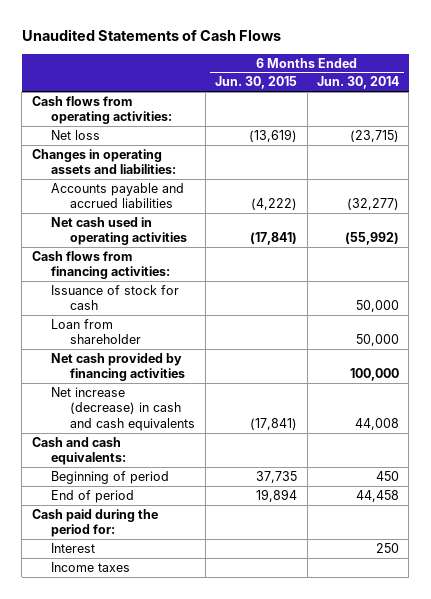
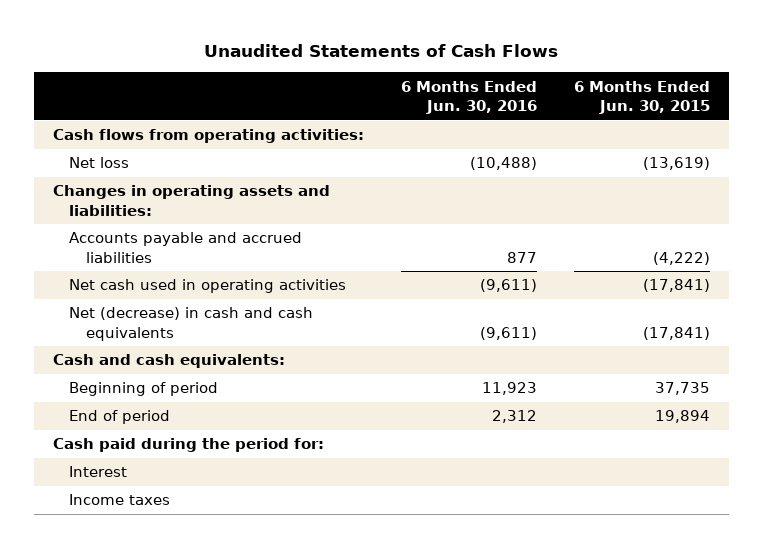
- | 6 Months Ended Jun. 30, 2015 | 6 Months Ended Jun. 30, 2014
+ | 6 Months Ended Jun. 30, 2016 | 6 Months Ended Jun. 30, 2015
- Cash flows from financing activities:
- Issuance of stock for cash | | 50,000
- Loan from shareholder | | 50,000
- Net cash provided by financing activities | | 100,000
- Net increase (decrease) in cash and cash equivalents | (17,841) | 44,008
+ Net (decrease) in cash and cash equivalents | (9,611) | (17,841)

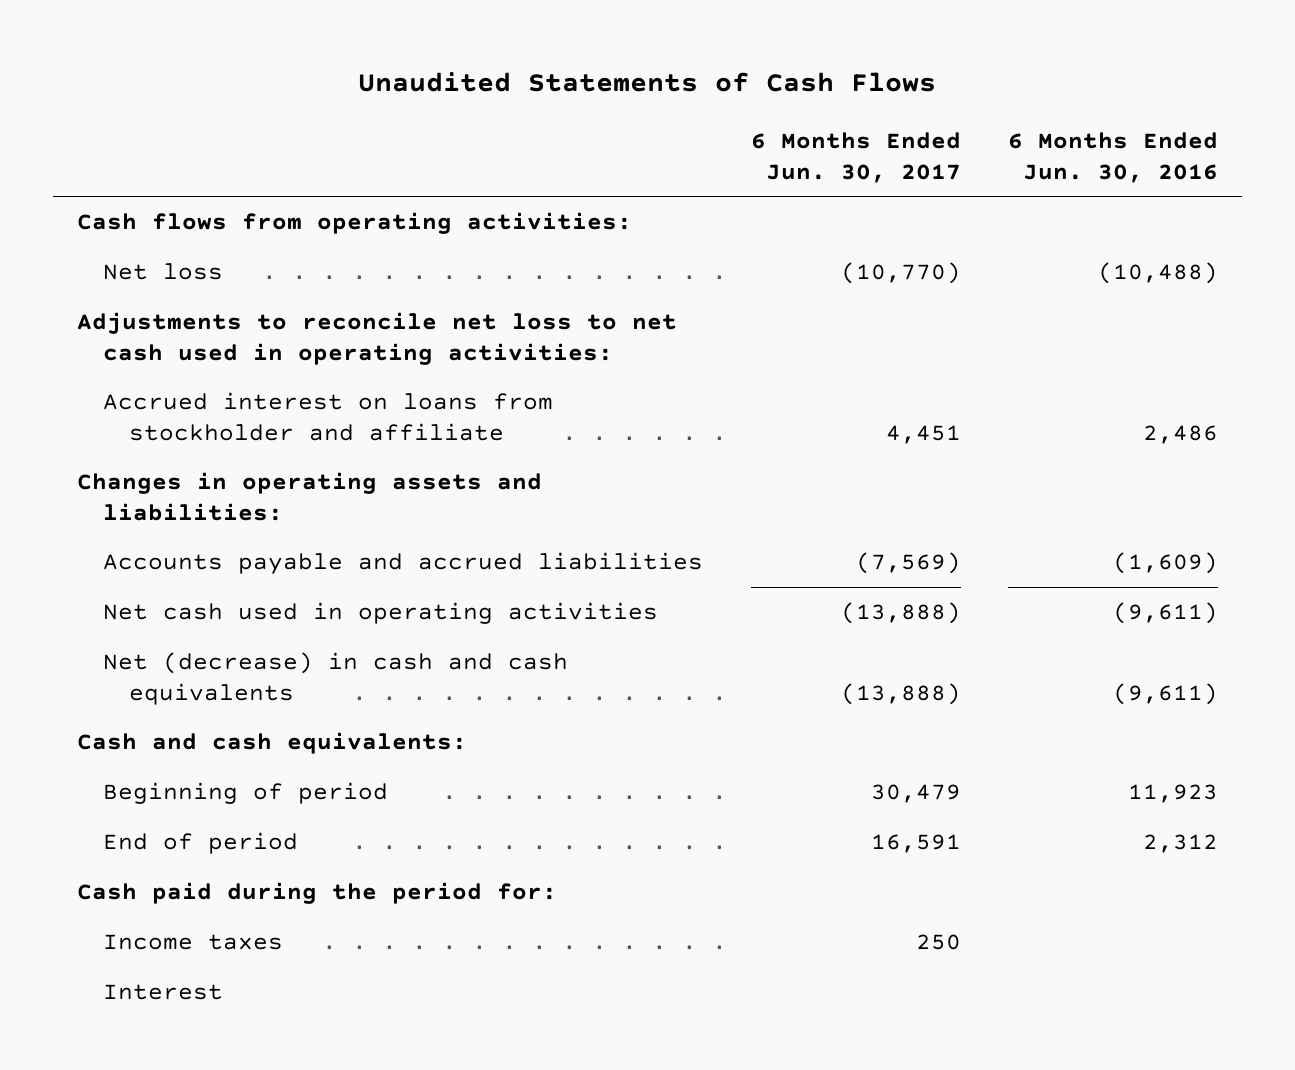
- | 6 Months Ended Jun. 30, 2016 | 6 Months Ended Jun. 30, 2015
+ | 6 Months Ended Jun. 30, 2017 | 6 Months Ended Jun. 30, 2016
+ Adjustments to reconcile net loss to net cash used in operating activities:
+ Accrued interest on loans from stockholder and affiliate | 4,451 | 2,486
- Accounts payable and accrued liabilities | 877 | (4,222)
+ Accounts payable and accrued liabilities | (7,569) | (1,609)
moved down: Interest

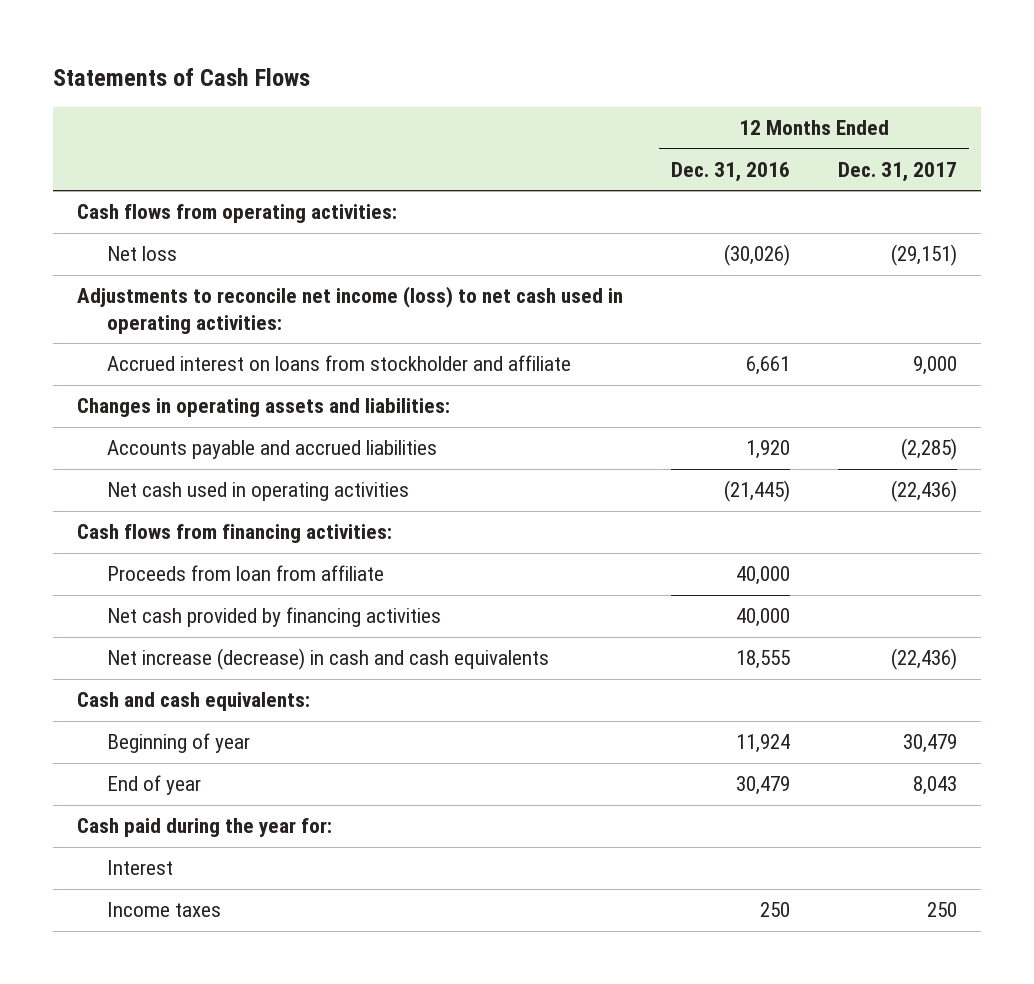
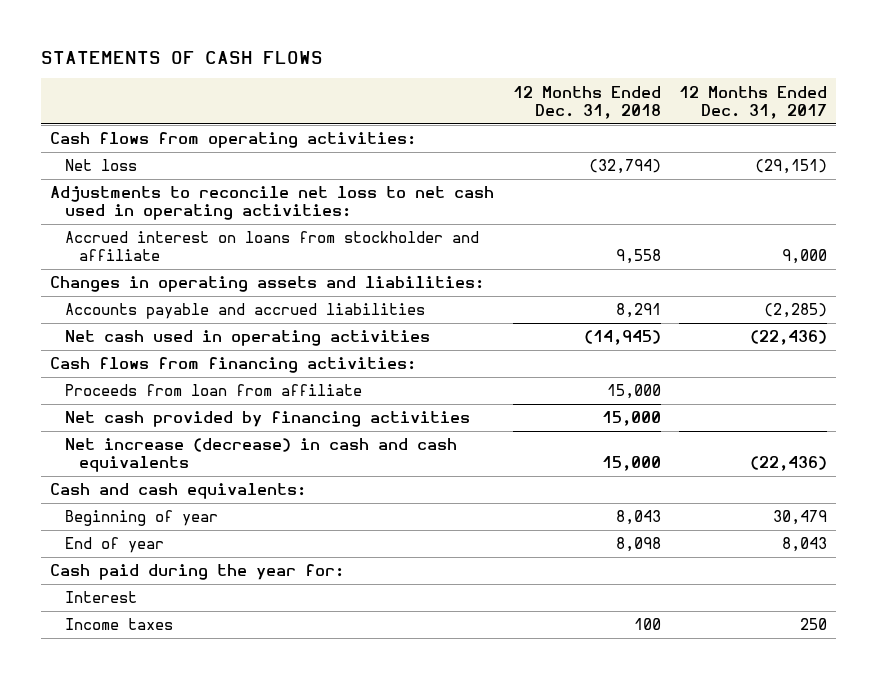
- Statements of Cash Flows
+ STATEMENTS OF CASH FLOWS
- | 12 Months Ended Dec. 31, 2016 | 12 Months Ended Dec. 31, 2017
+ | 12 Months Ended Dec. 31, 2018 | 12 Months Ended Dec. 31, 2017
- Adjustments to reconcile net income (loss) to net cash used in operating activities:
+ Adjustments to reconcile net loss to net cash used in operating activities:

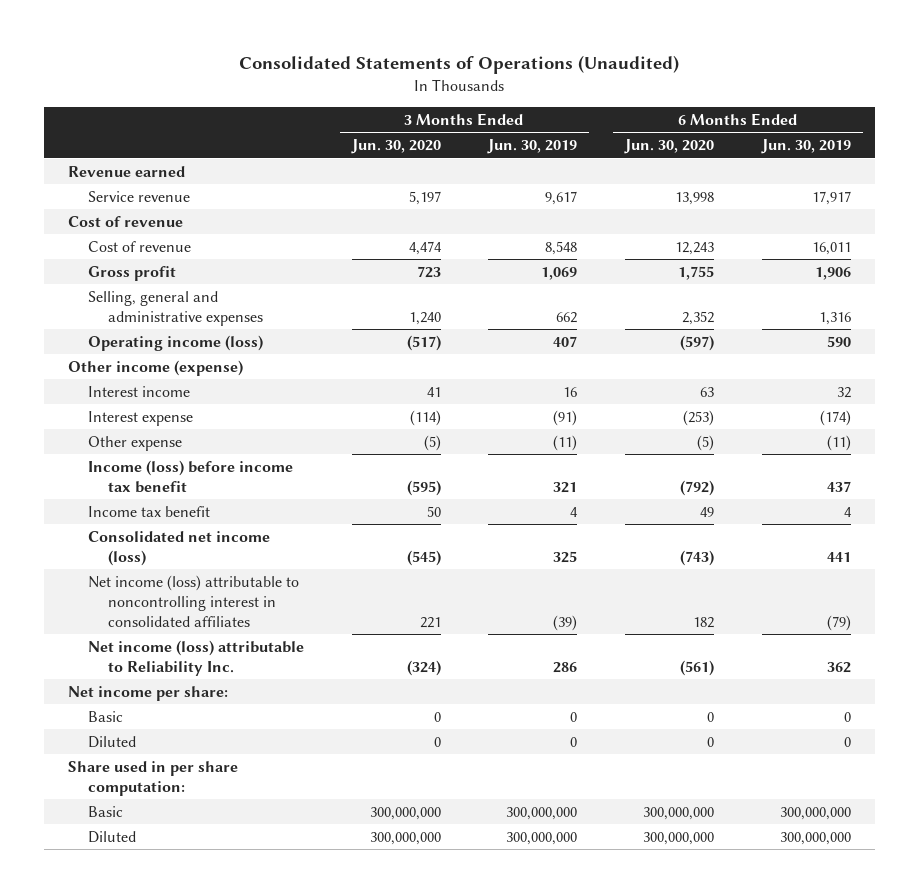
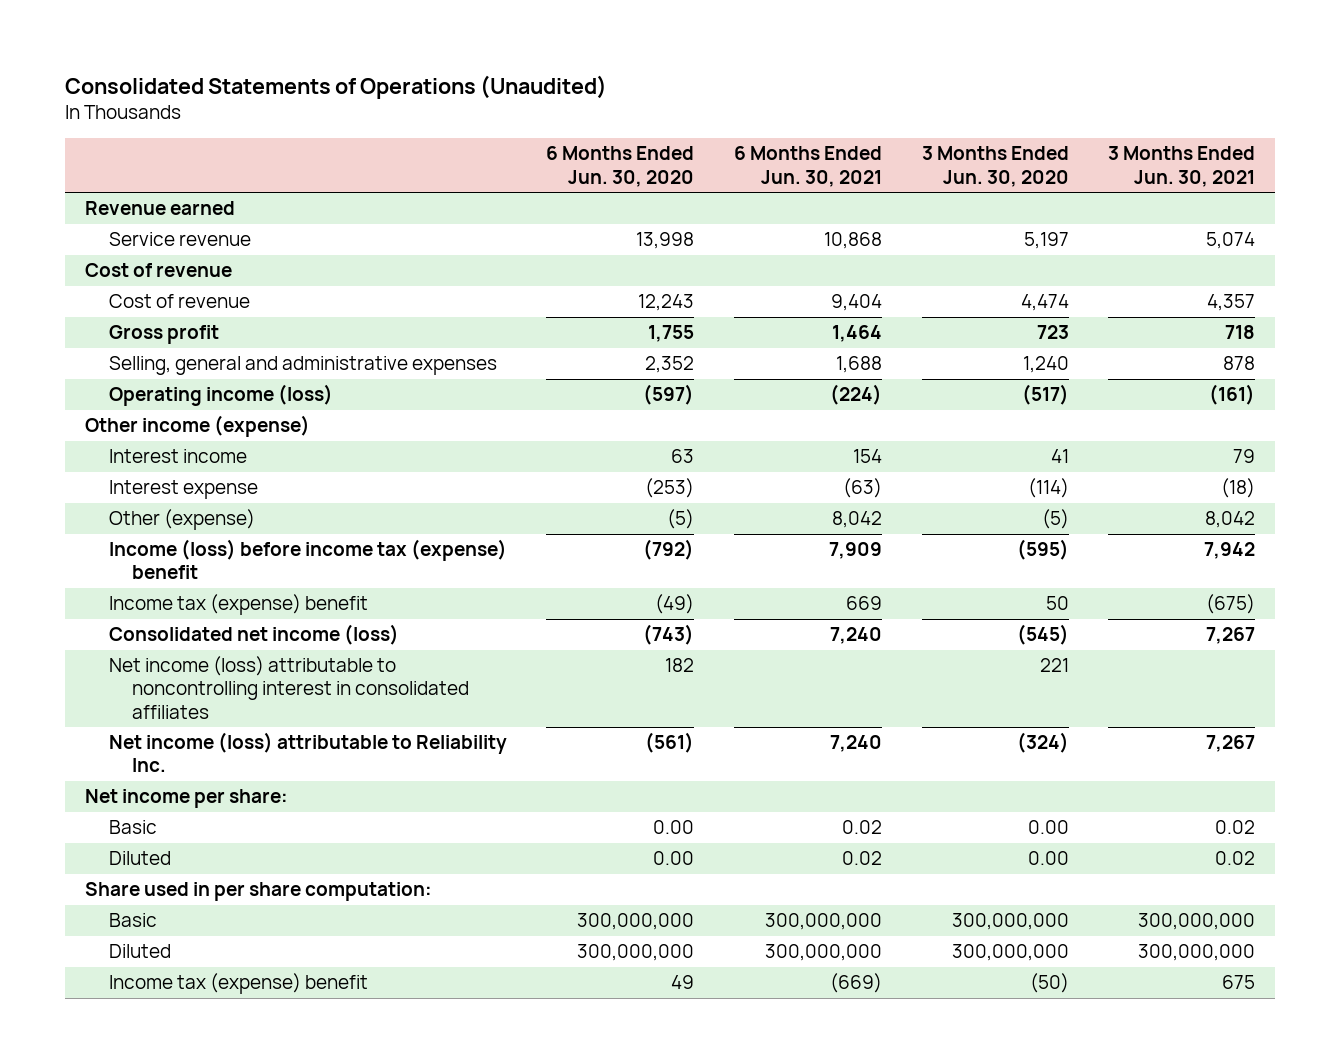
- | 3 Months Ended Jun. 30, 2020 | 3 Months Ended Jun. 30, 2019 | 6 Months Ended Jun. 30, 2020 | 6 Months Ended Jun. 30, 2019
+ | 6 Months Ended Jun. 30, 2020 | 6 Months Ended Jun. 30, 2021 | 3 Months Ended Jun. 30, 2020 | 3 Months Ended Jun. 30, 2021
- Other expense | (5) | (11) | (5) | (11)
- Income (loss) before income tax benefit | (595) | 321 | (792) | 437
- Income tax benefit | 50 | 4 | 49 | 4
+ Other (expense) | (5) | 8,042 | (5) | 8,042
+ Income (loss) before income tax (expense) benefit | (792) | 7,909 | (595) | 7,942
+ Income tax (expense) benefit | (49) | 669 | 50 | (675)
- Basic | 0 | 0 | 0 | 0
- Diluted | 0 | 0 | 0 | 0
+ Basic | 0.00 | 0.02 | 0.00 | 0.02
+ Diluted | 0.00 | 0.02 | 0.00 | 0.02
+ Income tax (expense) benefit | 49 | (669) | (50) | 675

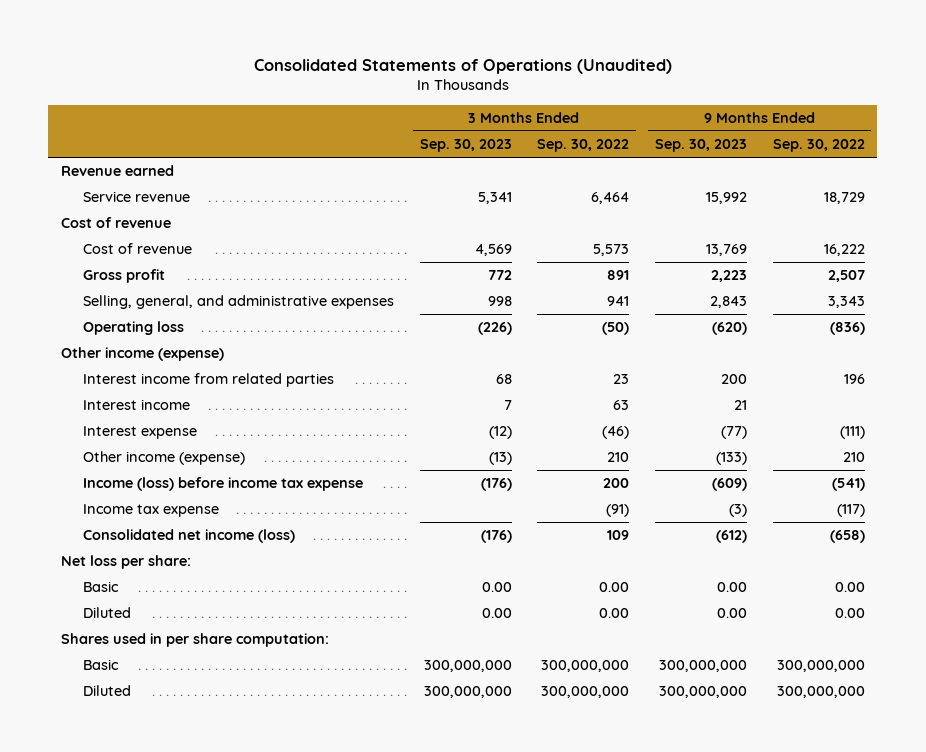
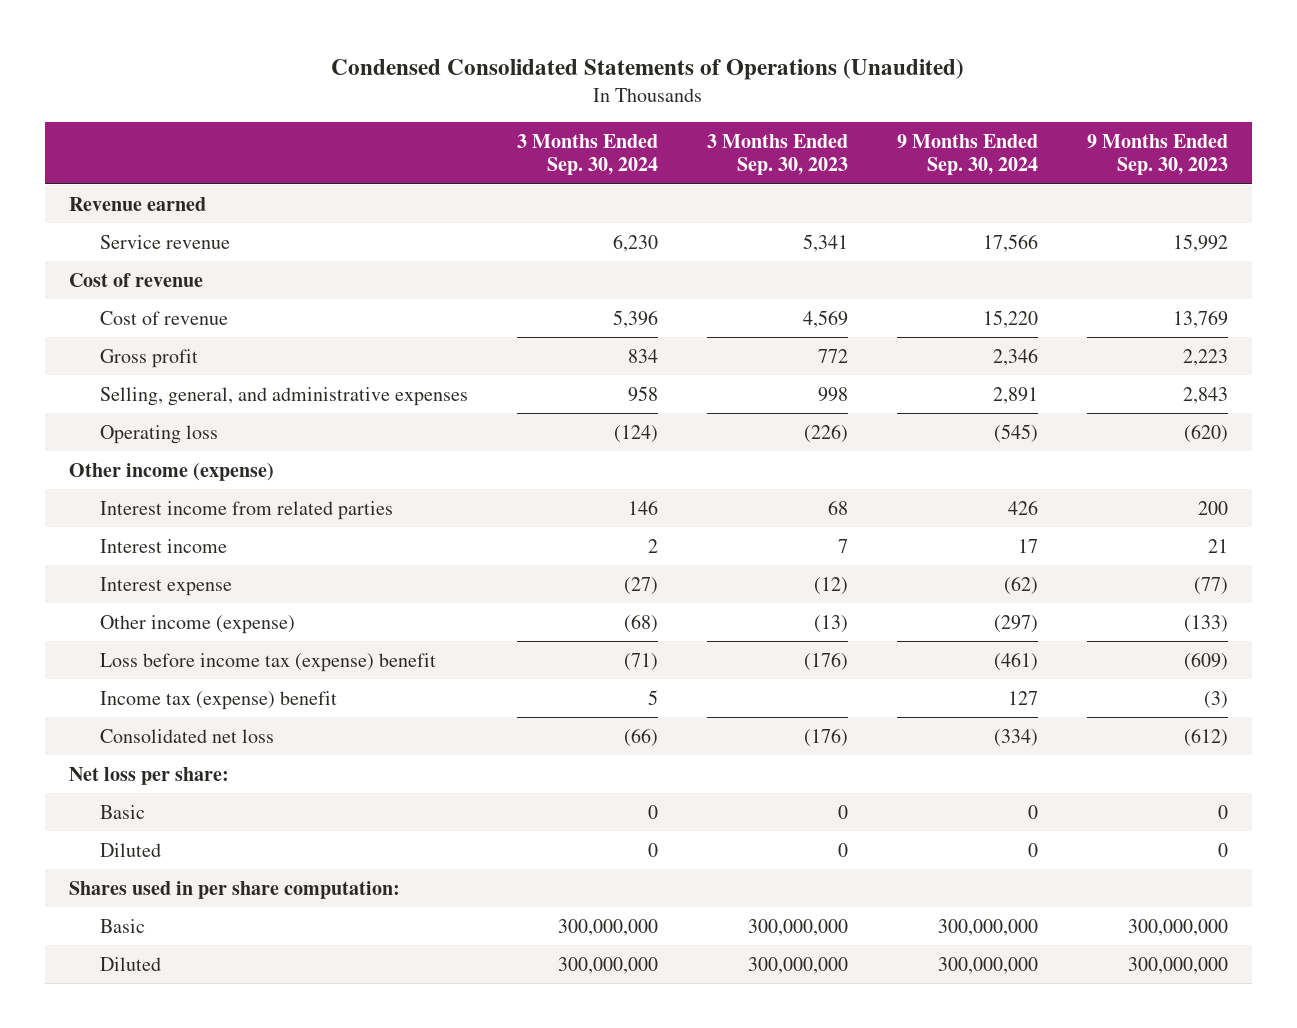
- Consolidated Statements of Operations (Unaudited)
+ Condensed Consolidated Statements of Operations (Unaudited)
- | 3 Months Ended Sep. 30, 2023 | 3 Months Ended Sep. 30, 2022 | 9 Months Ended Sep. 30, 2023 | 9 Months Ended Sep. 30, 2022
+ | 3 Months Ended Sep. 30, 2024 | 3 Months Ended Sep. 30, 2023 | 9 Months Ended Sep. 30, 2024 | 9 Months Ended Sep. 30, 2023
- Income (loss) before income tax expense | (176) | 200 | (609) | (541)
- Income tax expense | | (91) | (3) | (117)
- Consolidated net income (loss) | (176) | 109 | (612) | (658)
+ Loss before income tax (expense) benefit | (71) | (176) | (461) | (609)
+ Income tax (expense) benefit | 5 | | 127 | (3)
+ Consolidated net loss | (66) | (176) | (334) | (612)
- Basic | 0.00 | 0.00 | 0.00 | 0.00
- Diluted | 0.00 | 0.00 | 0.00 | 0.00
+ Basic | 0 | 0 | 0 | 0
+ Diluted | 0 | 0 | 0 | 0

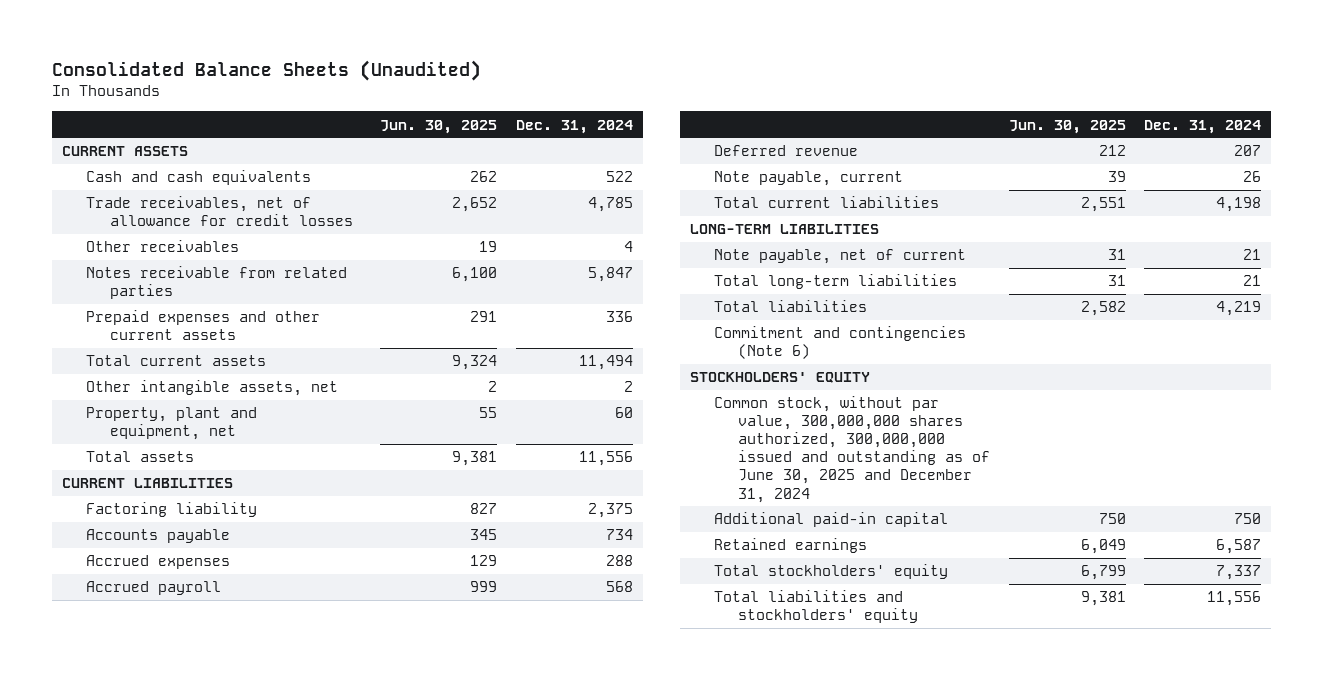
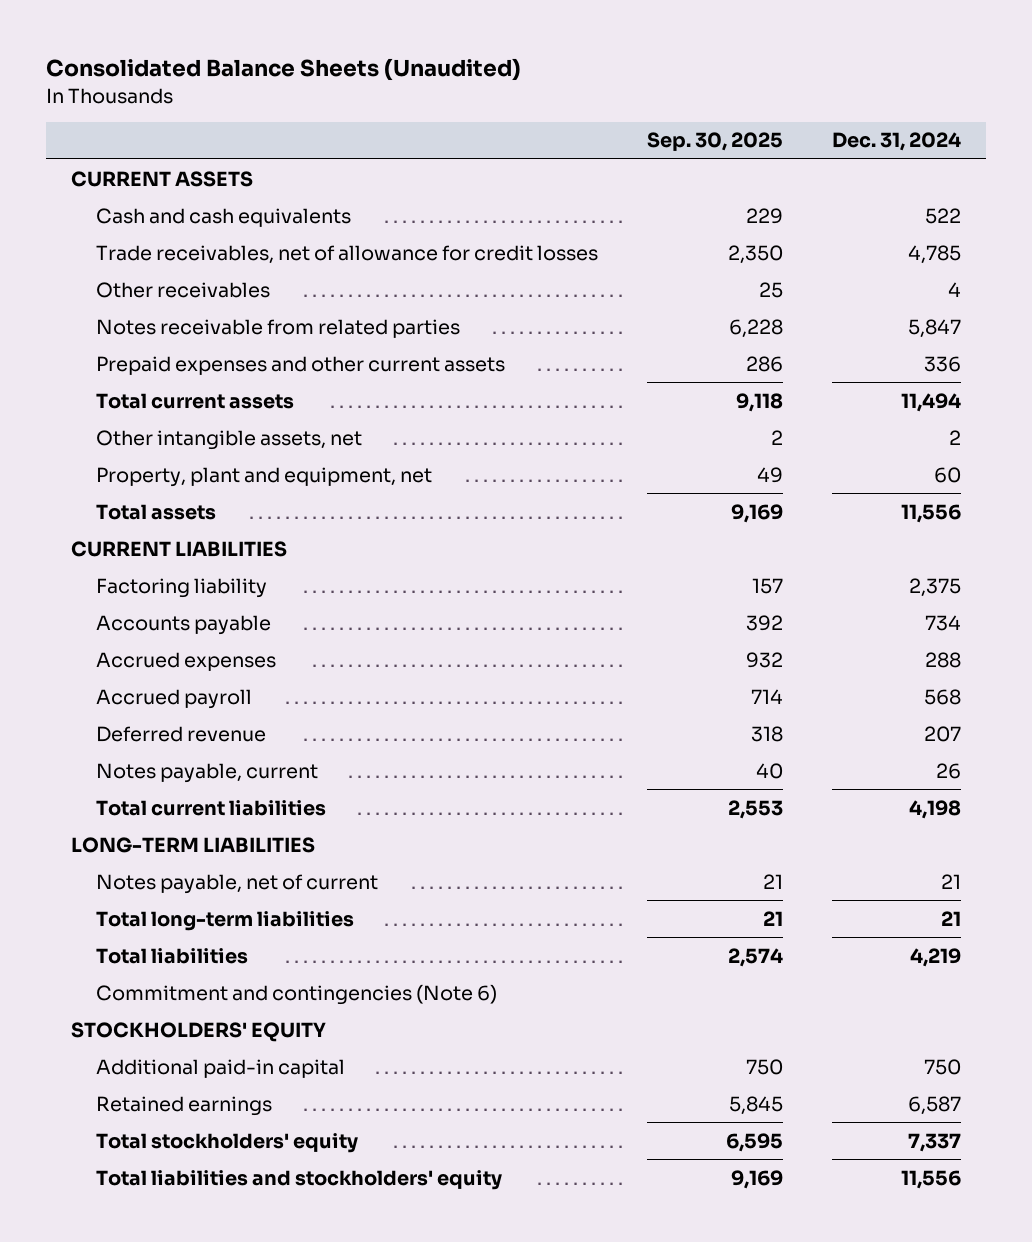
- | Jun. 30, 2025 | Dec. 31, 2024
+ | Sep. 30, 2025 | Dec. 31, 2024
- Note payable, current | 39 | 26
+ Notes payable, current | 40 | 26
- Note payable, net of current | 31 | 21
+ Notes payable, net of current | 21 | 21
- Common stock, without par value, 300,000,000 shares authorized, 300,000,000 issued and outstanding as of June 30, 2025 and December 31, 2024

